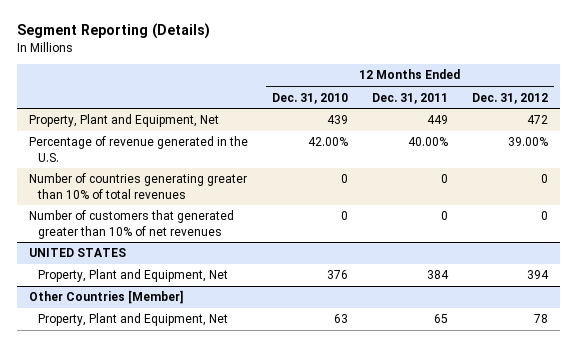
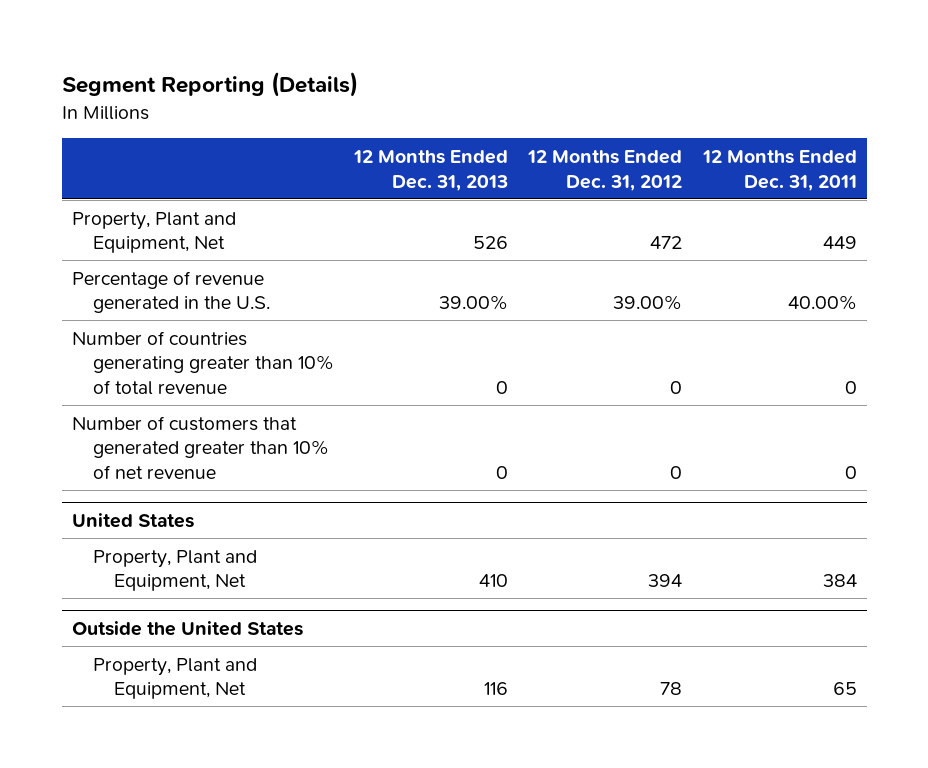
- | 12 Months Ended Dec. 31, 2010 | 12 Months Ended Dec. 31, 2011 | 12 Months Ended Dec. 31, 2012
+ | 12 Months Ended Dec. 31, 2013 | 12 Months Ended Dec. 31, 2012 | 12 Months Ended Dec. 31, 2011
- Number of countries generating greater than 10% of total revenues | 0 | 0 | 0
- Number of customers that generated greater than 10% of net revenues | 0 | 0 | 0
- UNITED STATES
+ Number of countries generating greater than 10% of total revenue | 0 | 0 | 0
+ Number of customers that generated greater than 10% of net revenue | 0 | 0 | 0
+ United States
- Other Countries [Member]
+ Outside the United States

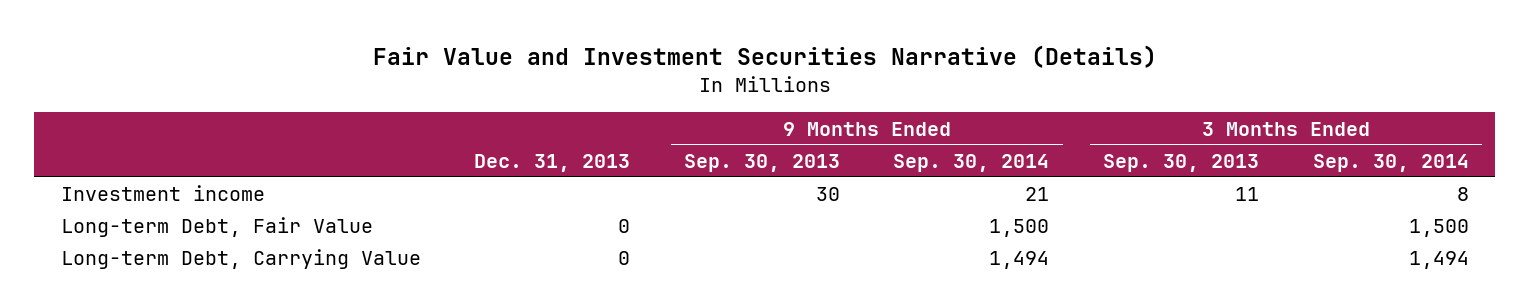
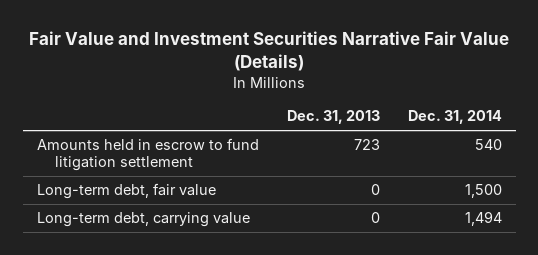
- Fair Value and Investment Securities Narrative (Details)
+ Fair Value and Investment Securities Narrative Fair Value (Details)
- | Dec. 31, 2013 | 9 Months Ended Sep. 30, 2013 | 9 Months Ended Sep. 30, 2014 | 3 Months Ended Sep. 30, 2013 | 3 Months Ended Sep. 30, 2014
+ | Dec. 31, 2013 | Dec. 31, 2014
- Investment income | | 30 | 21 | 11 | 8
- Long-term Debt, Fair Value | 0 | | 1,500 | | 1,500
- Long-term Debt, Carrying Value | 0 | | 1,494 | | 1,494
+ Amounts held in escrow to fund litigation settlement | 723 | 540
+ Long-term debt, fair value | 0 | 1,500
+ Long-term debt, carrying value | 0 | 1,494

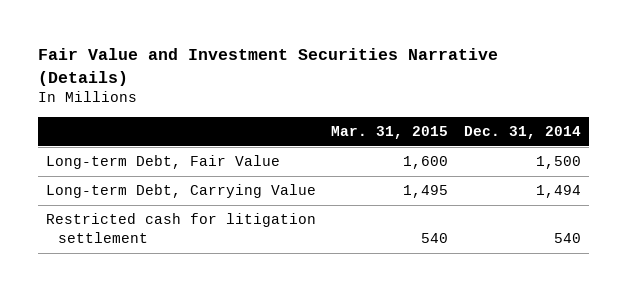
- Fair Value and Investment Securities Narrative Fair Value (Details)
+ Fair Value and Investment Securities Narrative (Details)
- | Dec. 31, 2013 | Dec. 31, 2014
+ | Mar. 31, 2015 | Dec. 31, 2014
- Amounts held in escrow to fund litigation settlement | 723 | 540
- Long-term debt, fair value | 0 | 1,500
- Long-term debt, carrying value | 0 | 1,494
+ Long-term Debt, Fair Value | 1,600 | 1,500
+ Long-term Debt, Carrying Value | 1,495 | 1,494
+ Restricted cash for litigation settlement | 540 | 540

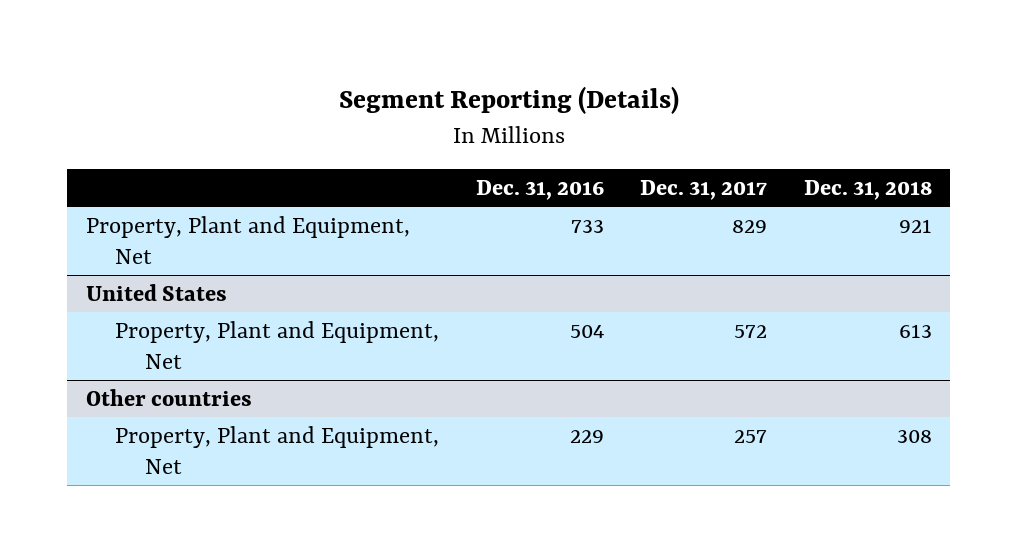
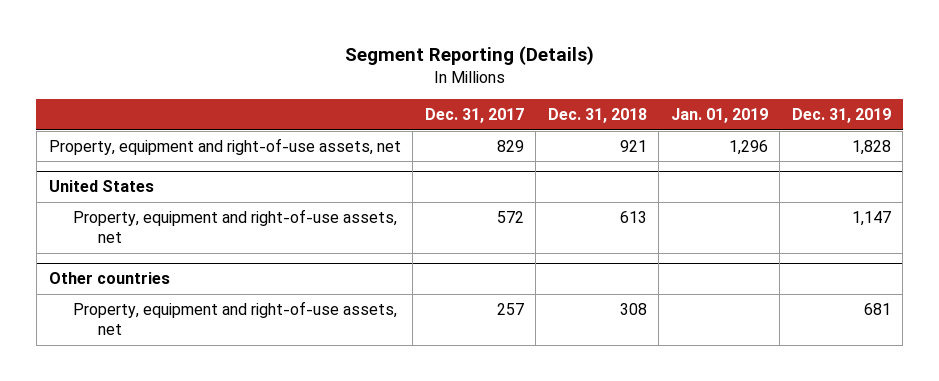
- | Dec. 31, 2016 | Dec. 31, 2017 | Dec. 31, 2018
+ | Dec. 31, 2017 | Dec. 31, 2018 | Jan. 01, 2019 | Dec. 31, 2019
- Property, Plant and Equipment, Net | 733 | 829 | 921
+ Property, equipment and right-of-use assets, net | 829 | 921 | 1,296 | 1,828
@ United States
- Property, Plant and Equipment, Net | 504 | 572 | 613
+ Property, equipment and right-of-use assets, net | 572 | 613 | | 1,147
@ Other countries
- Property, Plant and Equipment, Net | 229 | 257 | 308
+ Property, equipment and right-of-use assets, net | 257 | 308 | | 681

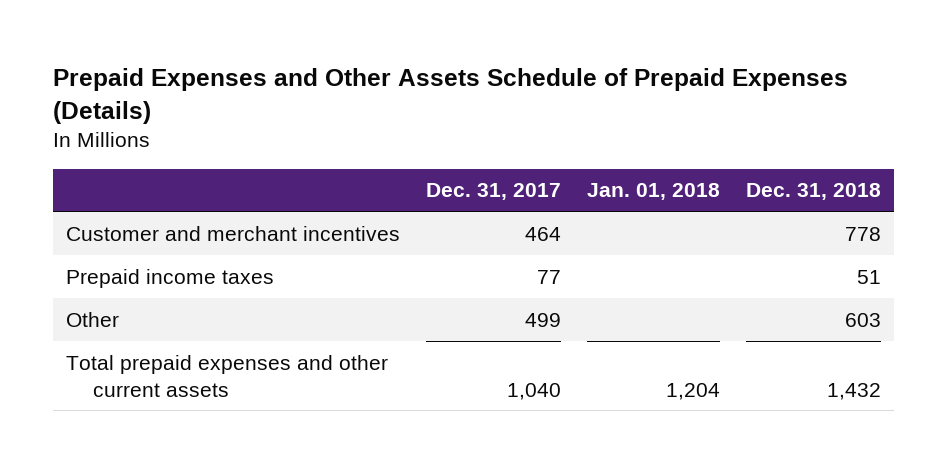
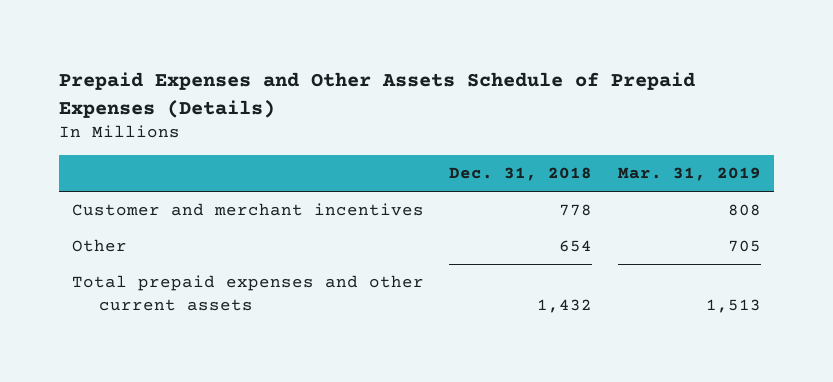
- | Dec. 31, 2017 | Jan. 01, 2018 | Dec. 31, 2018
+ | Dec. 31, 2018 | Mar. 31, 2019
- Prepaid income taxes | 77 | | 51
- Other | 499 | | 603
+ Other | 654 | 705

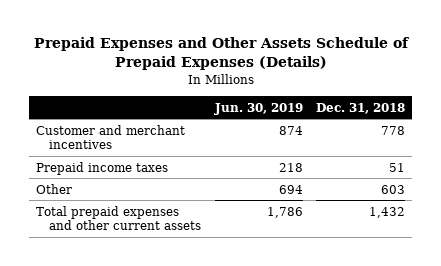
- | Dec. 31, 2018 | Mar. 31, 2019
+ | Jun. 30, 2019 | Dec. 31, 2018
- Other | 654 | 705
+ Prepaid income taxes | 218 | 51
+ Other | 694 | 603

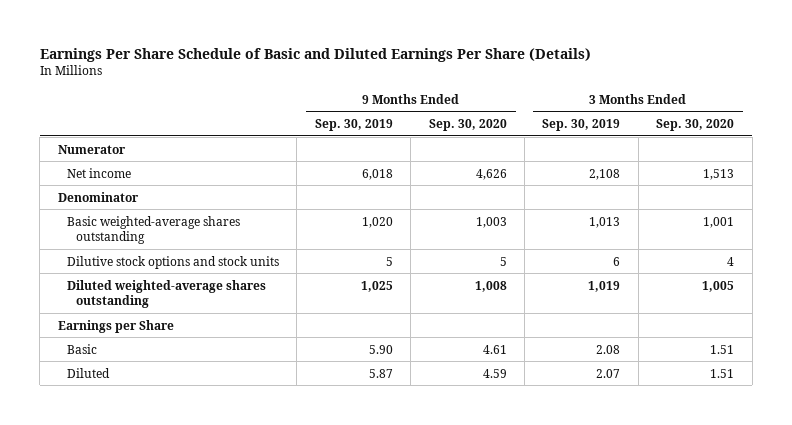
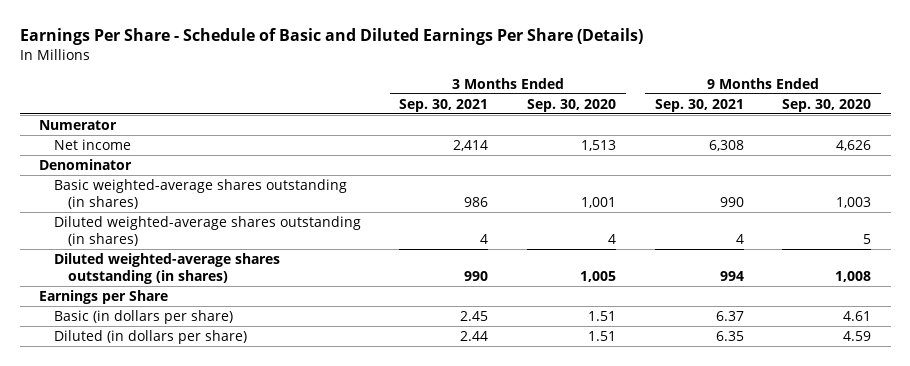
- Earnings Per Share Schedule of Basic and Diluted Earnings Per Share (Details)
+ Earnings Per Share - Schedule of Basic and Diluted Earnings Per Share (Details)
- | 9 Months Ended Sep. 30, 2019 | 9 Months Ended Sep. 30, 2020 | 3 Months Ended Sep. 30, 2019 | 3 Months Ended Sep. 30, 2020
+ | 3 Months Ended Sep. 30, 2021 | 3 Months Ended Sep. 30, 2020 | 9 Months Ended Sep. 30, 2021 | 9 Months Ended Sep. 30, 2020
- Basic weighted-average shares outstanding | 1,020 | 1,003 | 1,013 | 1,001
- Dilutive stock options and stock units | 5 | 5 | 6 | 4
- Diluted weighted-average shares outstanding | 1,025 | 1,008 | 1,019 | 1,005
+ Basic weighted-average shares outstanding (in shares) | 986 | 1,001 | 990 | 1,003
+ Diluted weighted-average shares outstanding (in shares) | 4 | 4 | 4 | 5
+ Diluted weighted-average shares outstanding (in shares) | 990 | 1,005 | 994 | 1,008
- Basic | 5.90 | 4.61 | 2.08 | 1.51
- Diluted | 5.87 | 4.59 | 2.07 | 1.51
+ Basic (in dollars per share) | 2.45 | 1.51 | 6.37 | 4.61
+ Diluted (in dollars per share) | 2.44 | 1.51 | 6.35 | 4.59

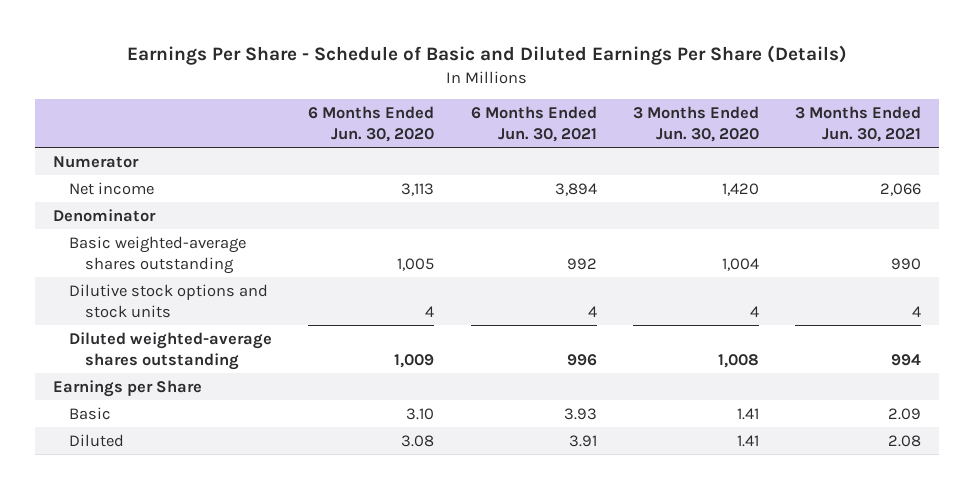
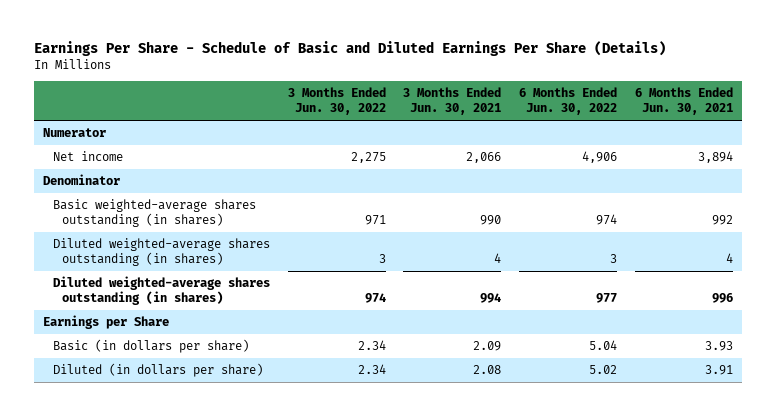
- | 6 Months Ended Jun. 30, 2020 | 6 Months Ended Jun. 30, 2021 | 3 Months Ended Jun. 30, 2020 | 3 Months Ended Jun. 30, 2021
+ | 3 Months Ended Jun. 30, 2022 | 3 Months Ended Jun. 30, 2021 | 6 Months Ended Jun. 30, 2022 | 6 Months Ended Jun. 30, 2021
- Basic weighted-average shares outstanding | 1,005 | 992 | 1,004 | 990
- Dilutive stock options and stock units | 4 | 4 | 4 | 4
- Diluted weighted-average shares outstanding | 1,009 | 996 | 1,008 | 994
+ Basic weighted-average shares outstanding (in shares) | 971 | 990 | 974 | 992
+ Diluted weighted-average shares outstanding (in shares) | 3 | 4 | 3 | 4
+ Diluted weighted-average shares outstanding (in shares) | 974 | 994 | 977 | 996
- Basic | 3.10 | 3.93 | 1.41 | 2.09
- Diluted | 3.08 | 3.91 | 1.41 | 2.08
+ Basic (in dollars per share) | 2.34 | 2.09 | 5.04 | 3.93
+ Diluted (in dollars per share) | 2.34 | 2.08 | 5.02 | 3.91

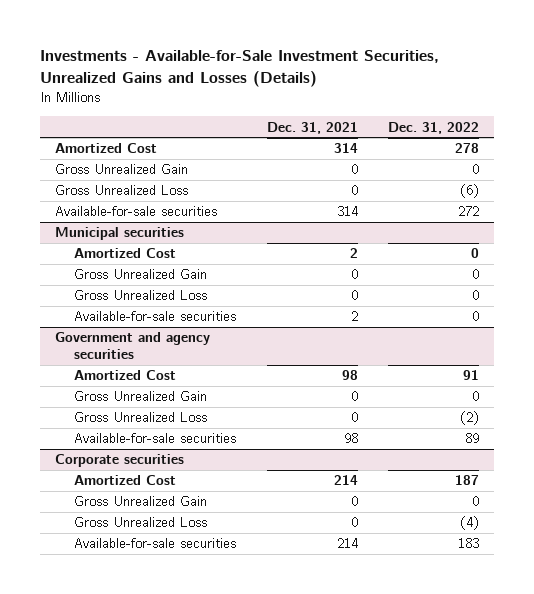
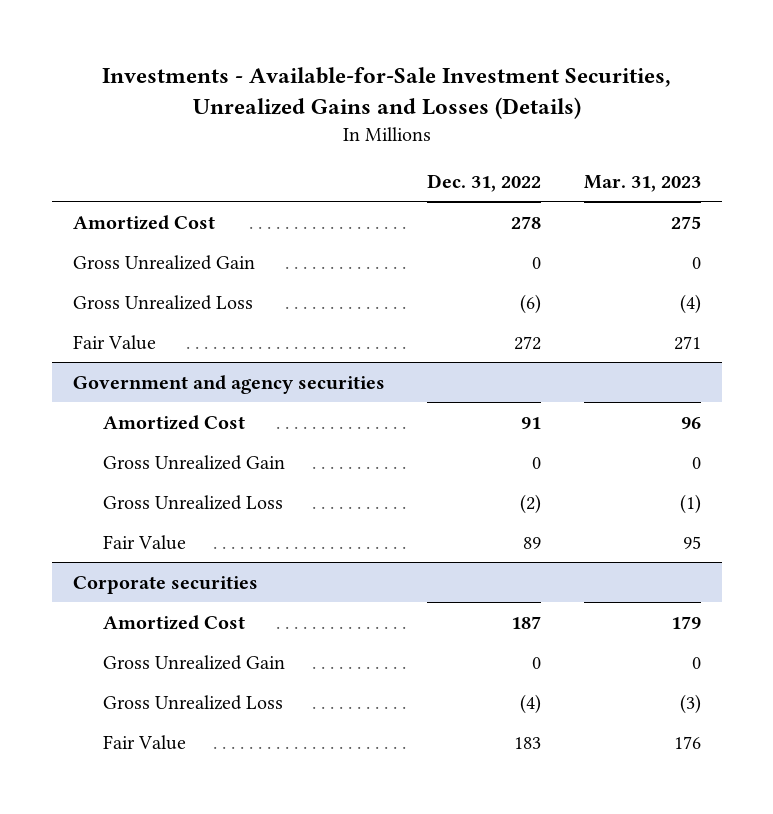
- | Dec. 31, 2021 | Dec. 31, 2022
+ | Dec. 31, 2022 | Mar. 31, 2023
- Available-for-sale securities | 314 | 272
- Municipal securities
- Amortized Cost | 2 | 0
- Gross Unrealized Gain | 0 | 0
- Gross Unrealized Loss | 0 | 0
- Available-for-sale securities | 2 | 0
+ Fair Value | 272 | 271
@ Government and agency securities
- Available-for-sale securities | 98 | 89
+ Fair Value | 89 | 95
@ Corporate securities
- Available-for-sale securities | 214 | 183
+ Fair Value | 183 | 176

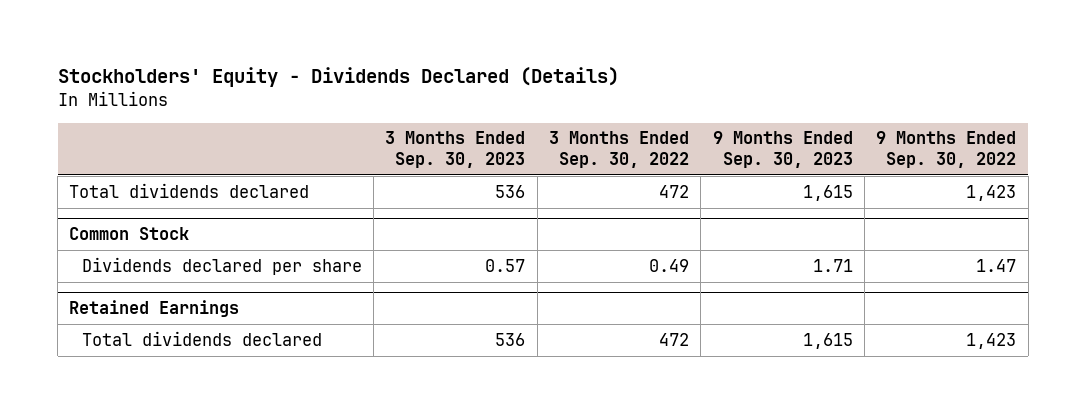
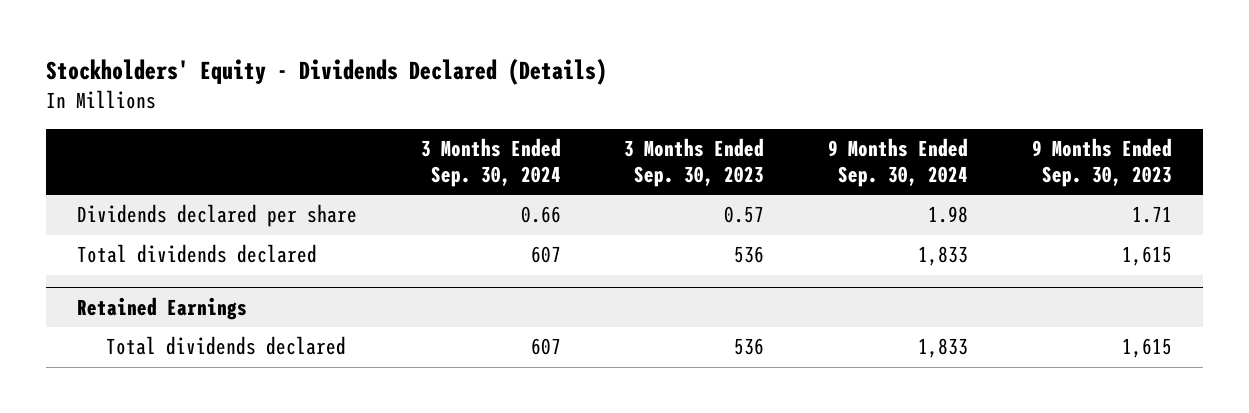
- | 3 Months Ended Sep. 30, 2023 | 3 Months Ended Sep. 30, 2022 | 9 Months Ended Sep. 30, 2023 | 9 Months Ended Sep. 30, 2022
+ | 3 Months Ended Sep. 30, 2024 | 3 Months Ended Sep. 30, 2023 | 9 Months Ended Sep. 30, 2024 | 9 Months Ended Sep. 30, 2023
- Common Stock
moved down: Total dividends declared | 607 | 536 | 1,833 | 1,615

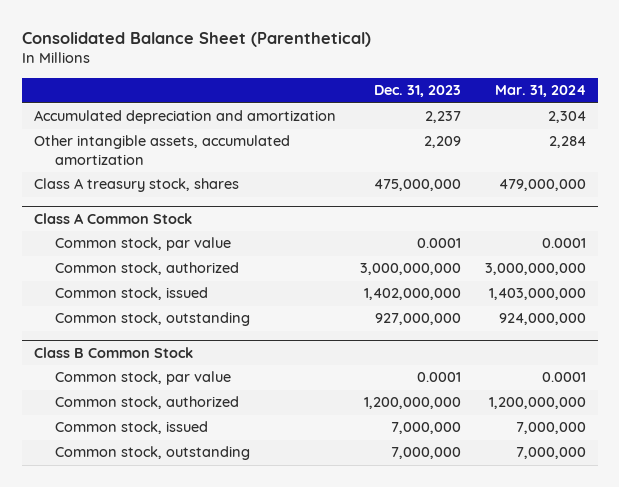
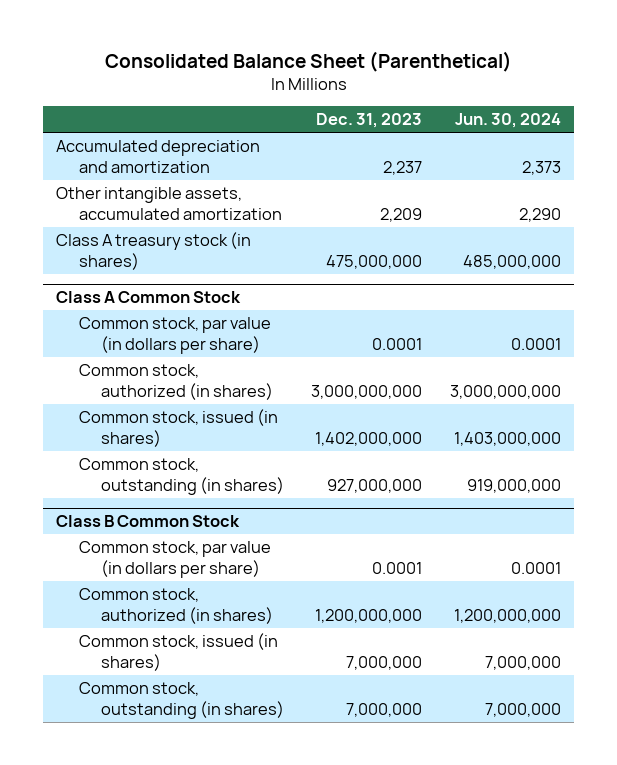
- | Dec. 31, 2023 | Mar. 31, 2024
+ | Dec. 31, 2023 | Jun. 30, 2024
- Class A treasury stock, shares | 475,000,000 | 479,000,000
+ Class A treasury stock (in shares) | 475,000,000 | 485,000,000
@ Class A Common Stock
- Common stock, par value | 0.0001 | 0.0001
- Common stock, authorized | 3,000,000,000 | 3,000,000,000
- Common stock, issued | 1,402,000,000 | 1,403,000,000
- Common stock, outstanding | 927,000,000 | 924,000,000
+ Common stock, par value (in dollars per share) | 0.0001 | 0.0001
+ Common stock, authorized (in shares) | 3,000,000,000 | 3,000,000,000
+ Common stock, issued (in shares) | 1,402,000,000 | 1,403,000,000
+ Common stock, outstanding (in shares) | 927,000,000 | 919,000,000
@ Class B Common Stock
- Common stock, par value | 0.0001 | 0.0001
- Common stock, authorized | 1,200,000,000 | 1,200,000,000
- Common stock, issued | 7,000,000 | 7,000,000
- Common stock, outstanding | 7,000,000 | 7,000,000
+ Common stock, par value (in dollars per share) | 0.0001 | 0.0001
+ Common stock, authorized (in shares) | 1,200,000,000 | 1,200,000,000
+ Common stock, issued (in shares) | 7,000,000 | 7,000,000
+ Common stock, outstanding (in shares) | 7,000,000 | 7,000,000

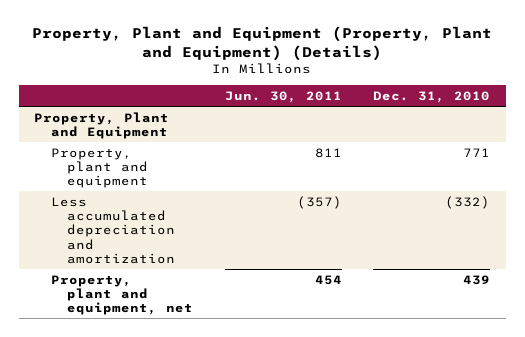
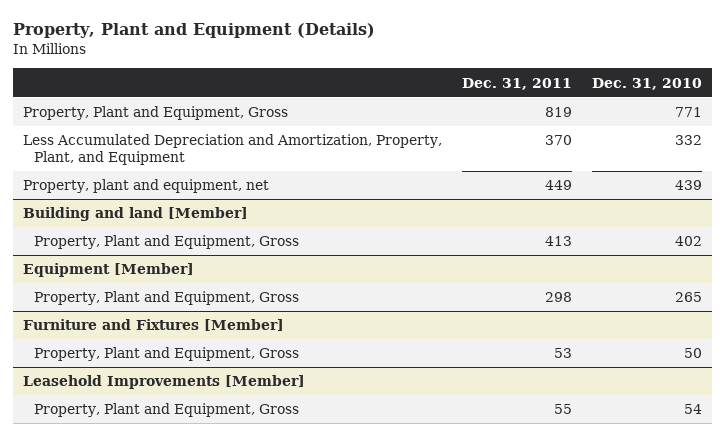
- Property, Plant and Equipment (Property, Plant and Equipment) (Details)
+ Property, Plant and Equipment (Details)
- | Jun. 30, 2011 | Dec. 31, 2010
+ | Dec. 31, 2011 | Dec. 31, 2010
- Property, Plant and Equipment
- Property, plant and equipment | 811 | 771
- Less accumulated depreciation and amortization | (357) | (332)
+ Property, Plant and Equipment, Gross | 819 | 771
+ Less Accumulated Depreciation and Amortization, Property, Plant, and Equipment | 370 | 332
+ Building and land [Member]
+ Property, Plant and Equipment, Gross | 413 | 402
+ Equipment [Member]
+ Property, Plant and Equipment, Gross | 298 | 265
+ Furniture and Fixtures [Member]
+ Property, Plant and Equipment, Gross | 53 | 50
+ Leasehold Improvements [Member]
+ Property, Plant and Equipment, Gross | 55 | 54

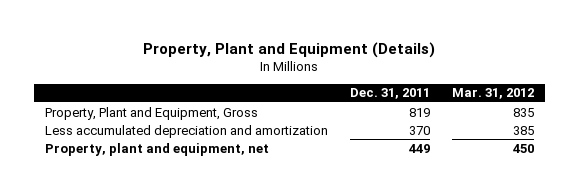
- | Dec. 31, 2011 | Dec. 31, 2010
+ | Dec. 31, 2011 | Mar. 31, 2012
- Less Accumulated Depreciation and Amortization, Property, Plant, and Equipment | 370 | 332
+ Less accumulated depreciation and amortization | 370 | 385
- Building and land [Member]
- Property, Plant and Equipment, Gross | 413 | 402
- Equipment [Member]
- Property, Plant and Equipment, Gross | 298 | 265
- Furniture and Fixtures [Member]
- Property, Plant and Equipment, Gross | 53 | 50
- Leasehold Improvements [Member]
- Property, Plant and Equipment, Gross | 55 | 54

